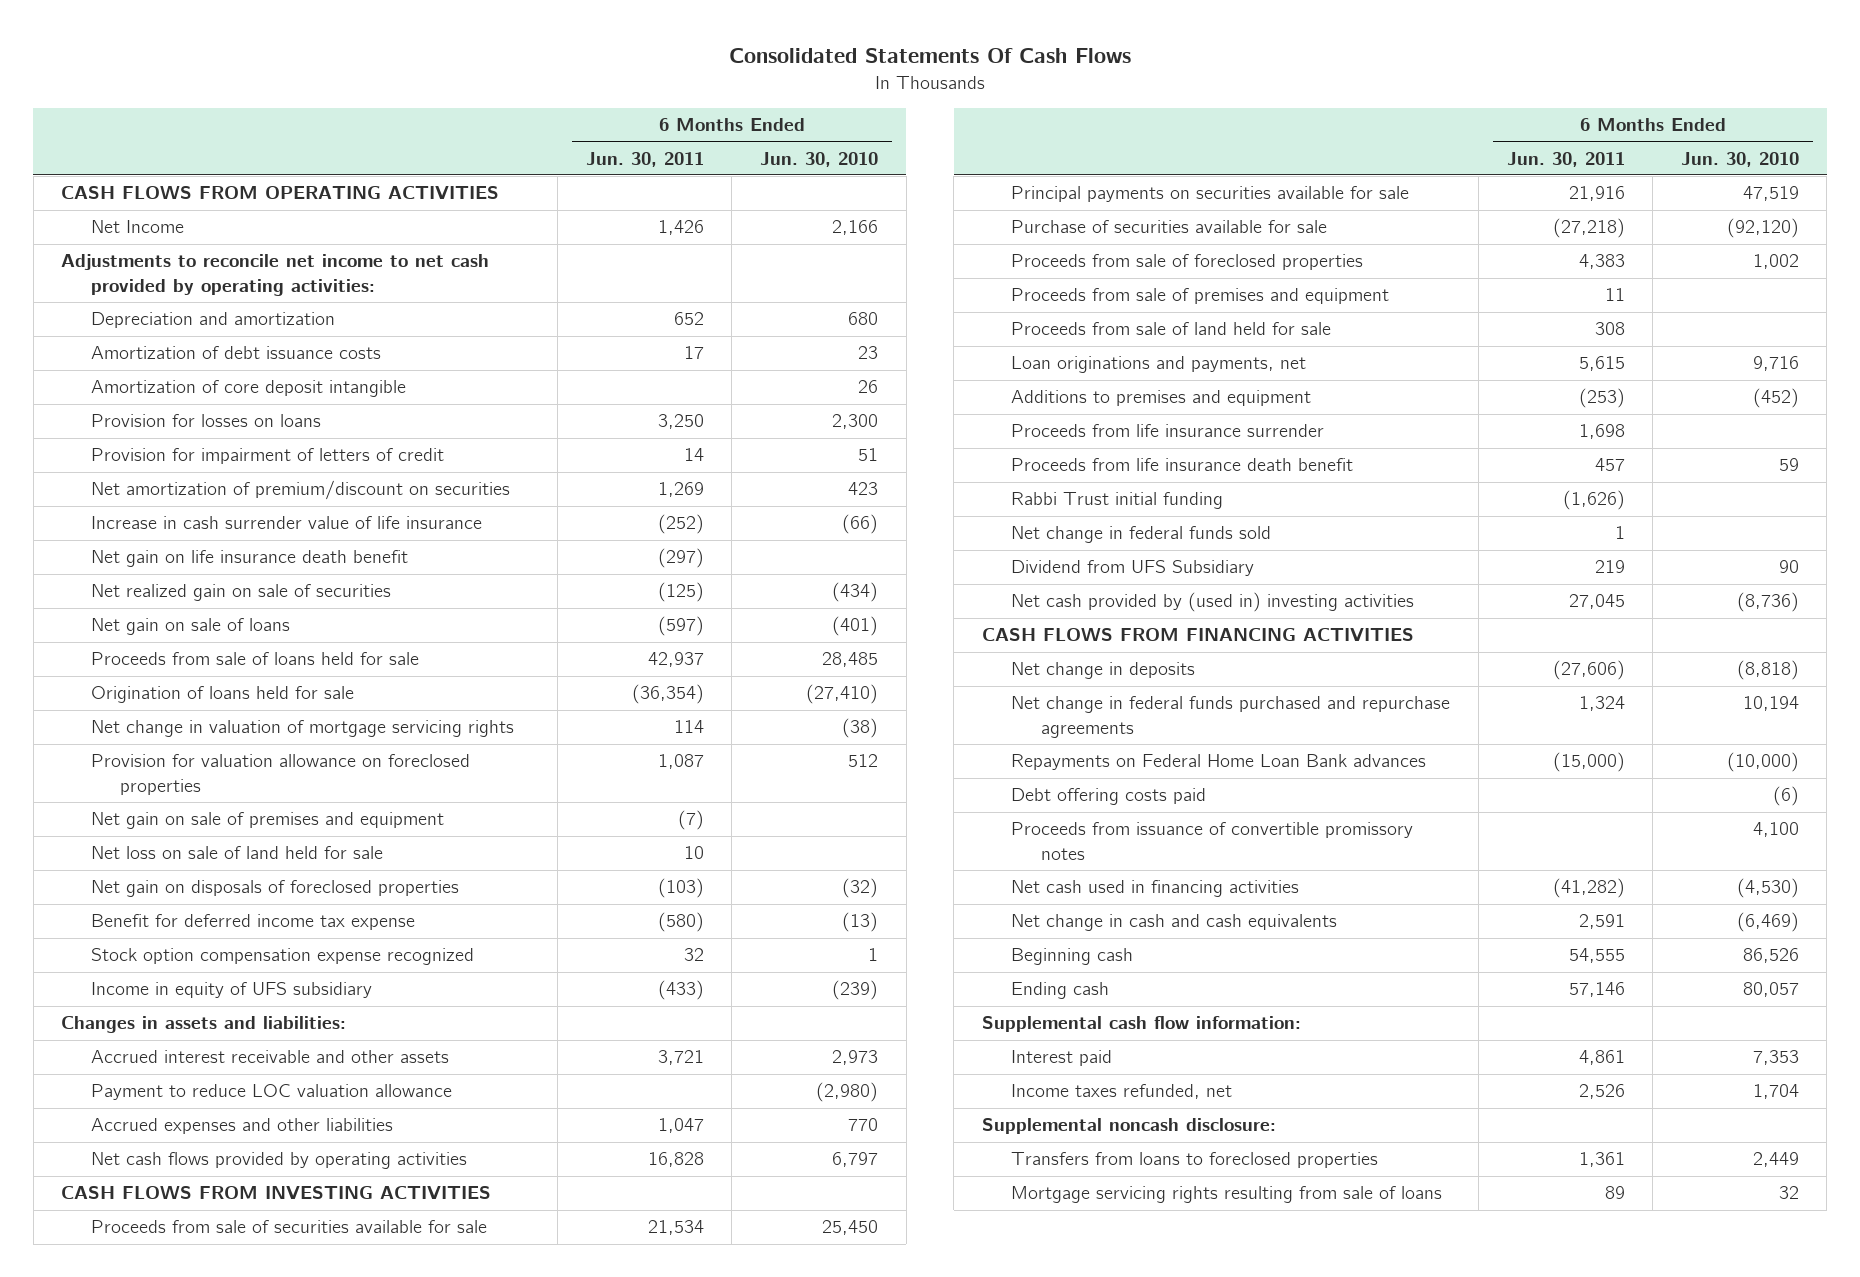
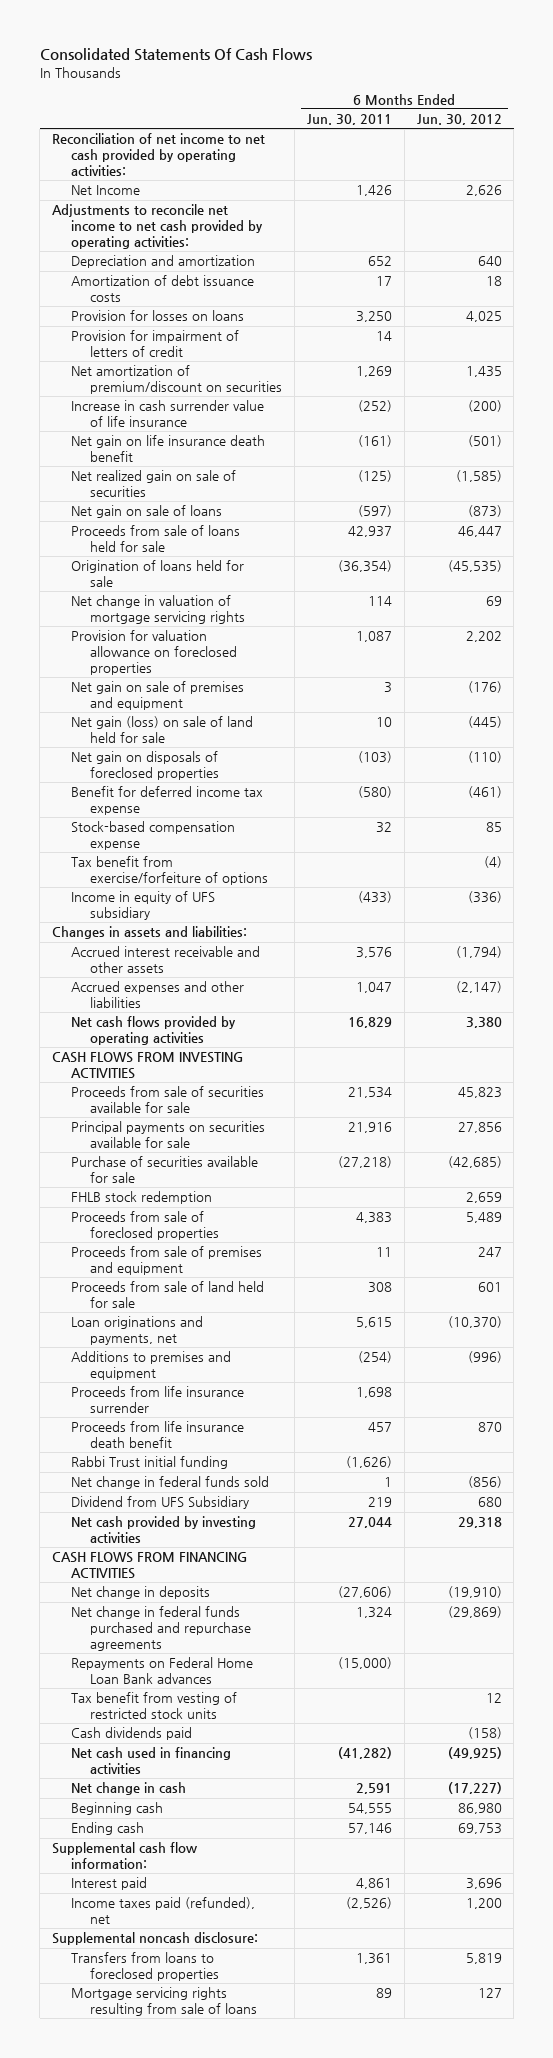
- | 6 Months Ended Jun. 30, 2011 | 6 Months Ended Jun. 30, 2010
+ | 6 Months Ended Jun. 30, 2011 | 6 Months Ended Jun. 30, 2012
- CASH FLOWS FROM OPERATING ACTIVITIES
+ Reconciliation of net income to net cash provided by operating activities:
- Amortization of core deposit intangible | | 26
- Net gain on life insurance death benefit | (297) |
+ Net gain on life insurance death benefit | (161) | (501)
- Net gain on sale of premises and equipment | (7) |
- Net loss on sale of land held for sale | 10 |
+ Net gain on sale of premises and equipment | 3 | (176)
+ Net gain (loss) on sale of land held for sale | 10 | (445)
- Stock option compensation expense recognized | 32 | 1
+ Stock-based compensation expense | 32 | 85
+ Tax benefit from exercise/forfeiture of options | | (4)
- Accrued interest receivable and other assets | 3,721 | 2,973
- Payment to reduce LOC valuation allowance | | (2,980)
+ Accrued interest receivable and other assets | 3,576 | (1,794)
- Net cash flows provided by operating activities | 16,828 | 6,797
+ Net cash flows provided by operating activities | 16,829 | 3,380
+ FHLB stock redemption | | 2,659
- Additions to premises and equipment | (253) | (452)
+ Additions to premises and equipment | (254) | (996)
- Net cash provided by (used in) investing activities | 27,045 | (8,736)
+ Net cash provided by investing activities | 27,044 | 29,318
- Debt offering costs paid | | (6)
- Proceeds from issuance of convertible promissory notes | | 4,100
+ Tax benefit from vesting of restricted stock units | | 12
+ Cash dividends paid | | (158)
- Net change in cash and cash equivalents | 2,591 | (6,469)
+ Net change in cash | 2,591 | (17,227)
- Income taxes refunded, net | 2,526 | 1,704
+ Income taxes paid (refunded), net | (2,526) | 1,200

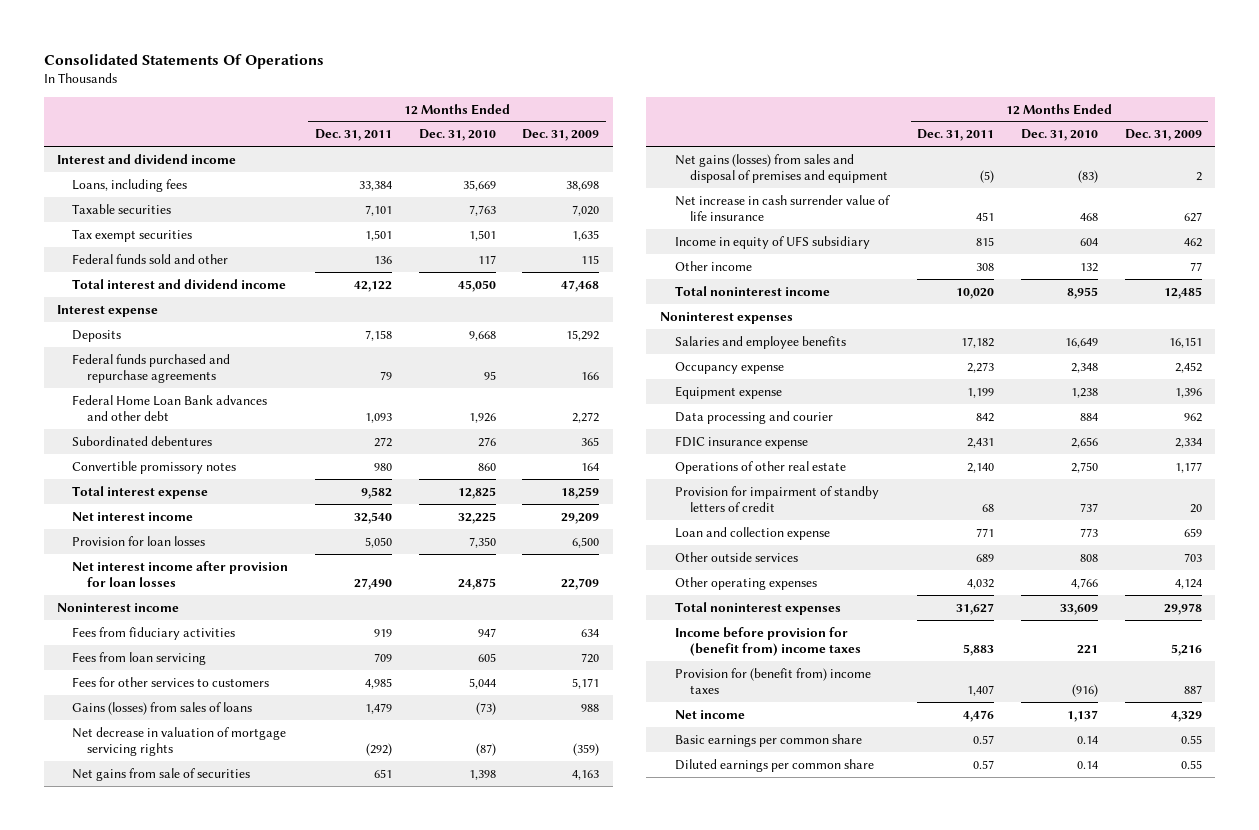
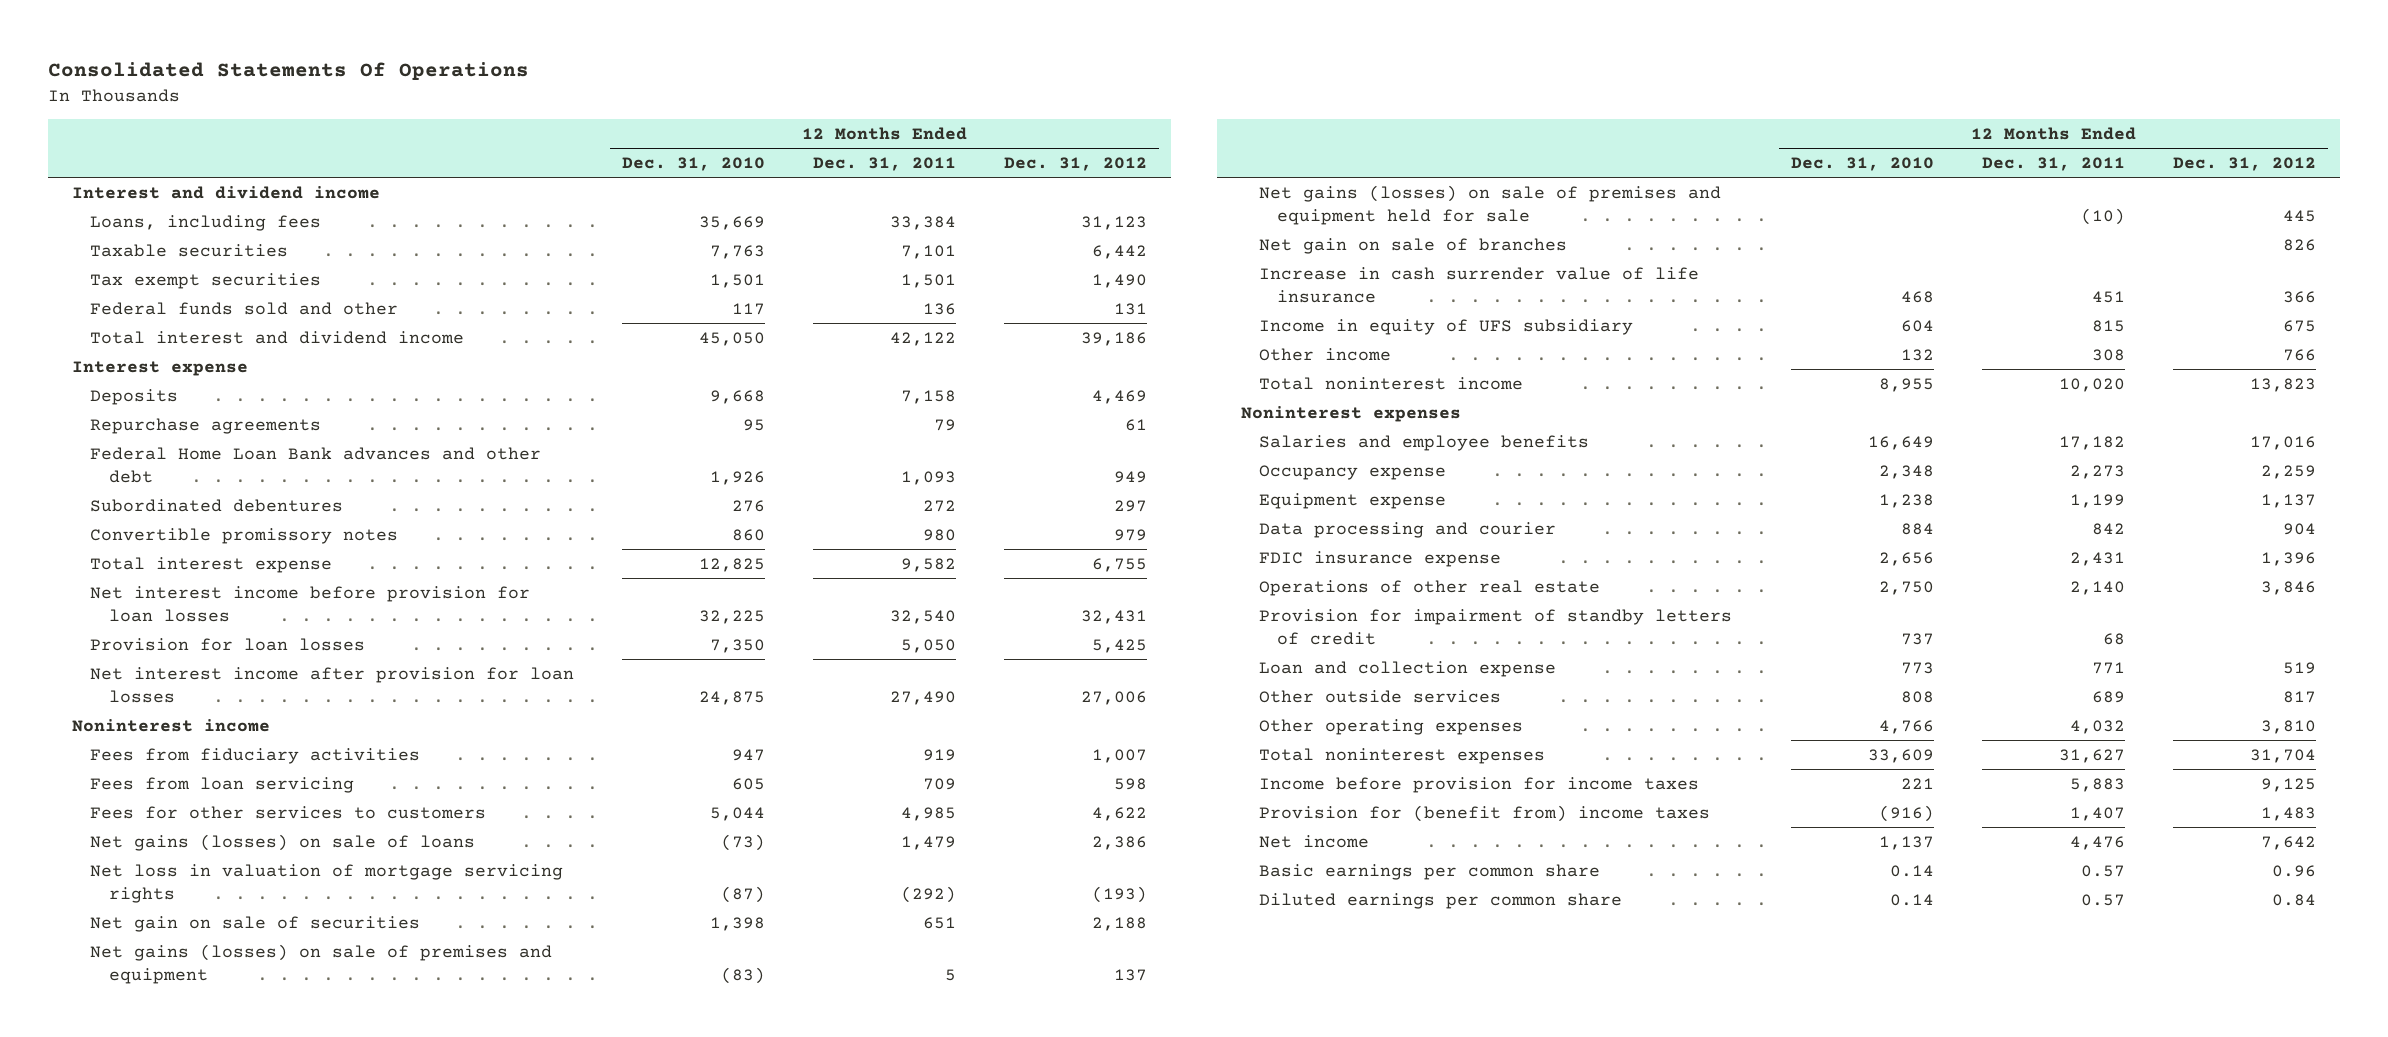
- | 12 Months Ended Dec. 31, 2011 | 12 Months Ended Dec. 31, 2010 | 12 Months Ended Dec. 31, 2009
+ | 12 Months Ended Dec. 31, 2010 | 12 Months Ended Dec. 31, 2011 | 12 Months Ended Dec. 31, 2012
- Federal funds purchased and repurchase agreements | 79 | 95 | 166
+ Repurchase agreements | 95 | 79 | 61
- Net interest income | 32,540 | 32,225 | 29,209
+ Net interest income before provision for loan losses | 32,225 | 32,540 | 32,431
- Gains (losses) from sales of loans | 1,479 | (73) | 988
- Net decrease in valuation of mortgage servicing rights | (292) | (87) | (359)
- Net gains from sale of securities | 651 | 1,398 | 4,163
- Net gains (losses) from sales and disposal of premises and equipment | (5) | (83) | 2
- Net increase in cash surrender value of life insurance | 451 | 468 | 627
+ Net gains (losses) on sale of loans | (73) | 1,479 | 2,386
+ Net loss in valuation of mortgage servicing rights | (87) | (292) | (193)
+ Net gain on sale of securities | 1,398 | 651 | 2,188
+ Net gains (losses) on sale of premises and equipment | (83) | 5 | 137
+ Net gains (losses) on sale of premises and equipment held for sale | | (10) | 445
+ Net gain on sale of branches | | | 826
+ Increase in cash surrender value of life insurance | 468 | 451 | 366
- Income before provision for (benefit from) income taxes | 5,883 | 221 | 5,216
+ Income before provision for income taxes | 221 | 5,883 | 9,125

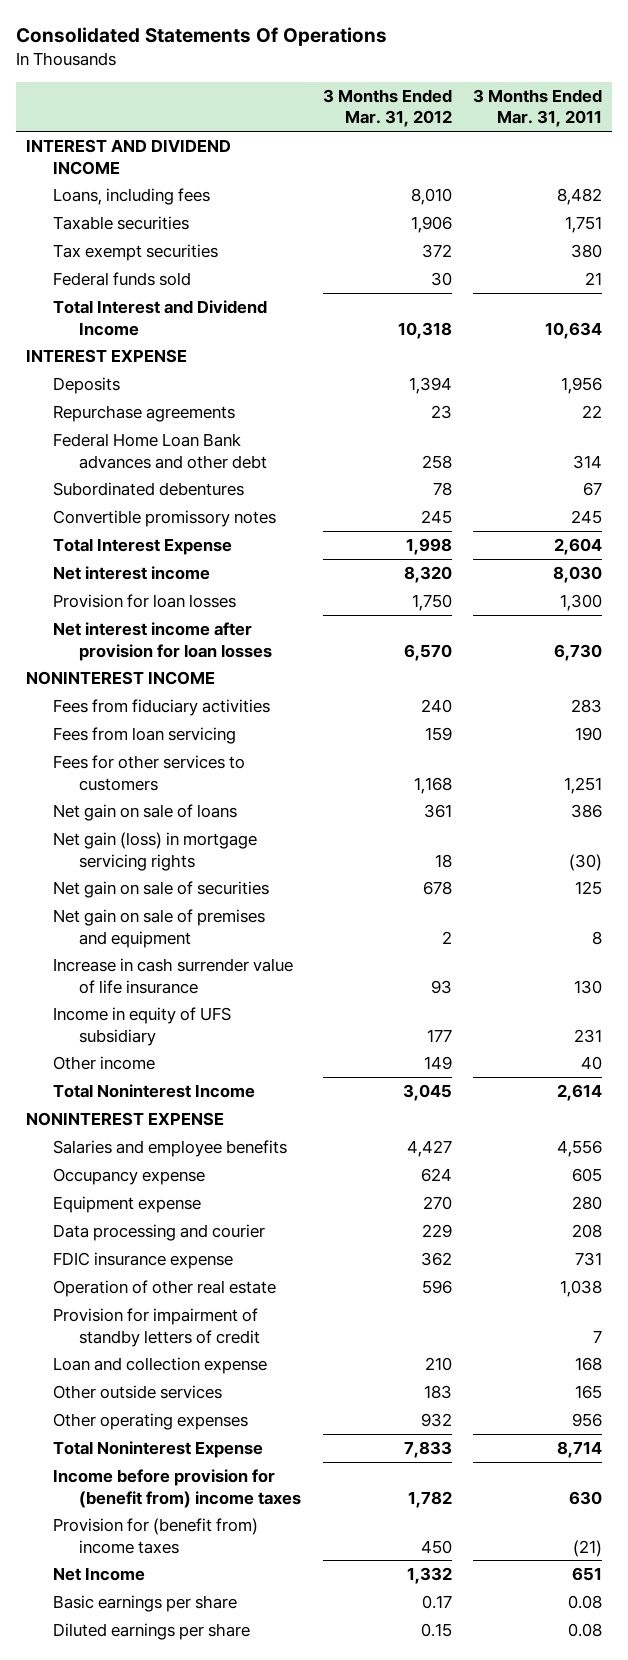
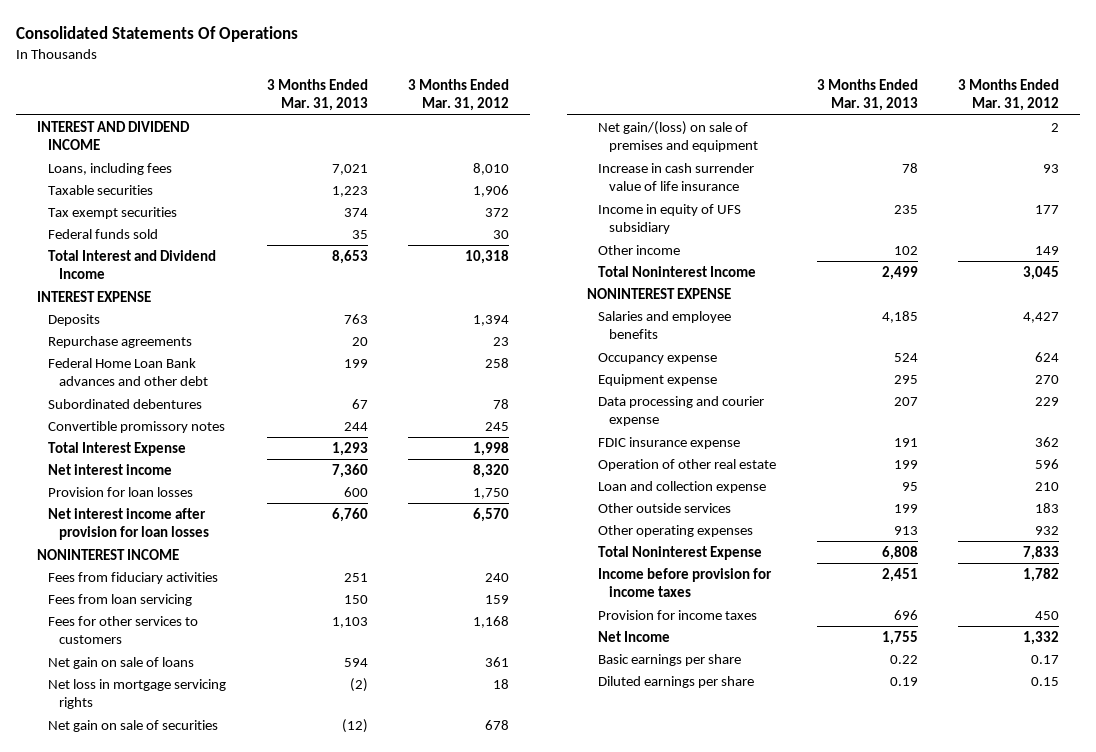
- | 3 Months Ended Mar. 31, 2012 | 3 Months Ended Mar. 31, 2011
+ | 3 Months Ended Mar. 31, 2013 | 3 Months Ended Mar. 31, 2012
- Net gain (loss) in mortgage servicing rights | 18 | (30)
+ Net loss in mortgage servicing rights | (2) | 18
- Net gain on sale of premises and equipment | 2 | 8
+ Net gain/(loss) on sale of premises and equipment | | 2
- Data processing and courier | 229 | 208
+ Data processing and courier expense | 207 | 229
- Provision for impairment of standby letters of credit | | 7
- Income before provision for (benefit from) income taxes | 1,782 | 630
- Provision for (benefit from) income taxes | 450 | (21)
+ Income before provision for income taxes | 2,451 | 1,782
+ Provision for income taxes | 696 | 450

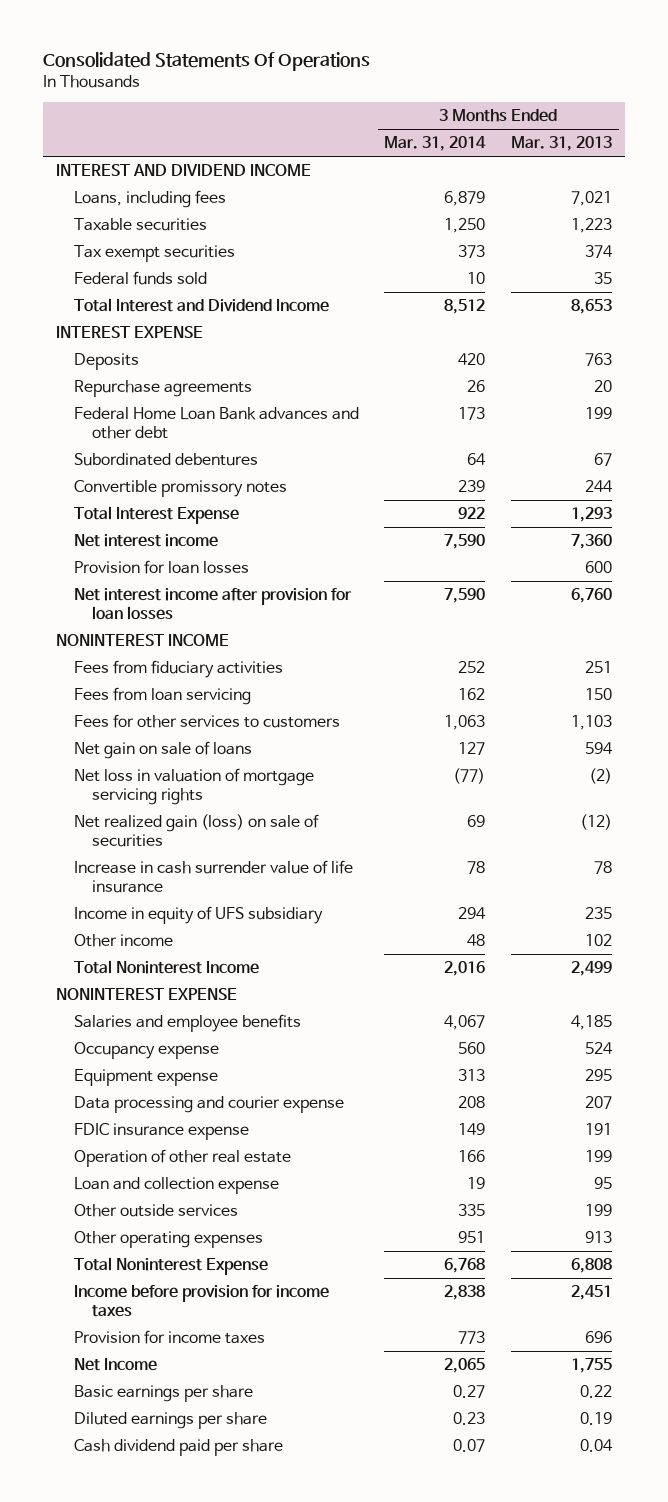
- | 3 Months Ended Mar. 31, 2013 | 3 Months Ended Mar. 31, 2012
+ | 3 Months Ended Mar. 31, 2014 | 3 Months Ended Mar. 31, 2013
- Net loss in mortgage servicing rights | (2) | 18
- Net gain on sale of securities | (12) | 678
- Net gain/(loss) on sale of premises and equipment | | 2
+ Net loss in valuation of mortgage servicing rights | (77) | (2)
+ Net realized gain (loss) on sale of securities | 69 | (12)
+ Cash dividend paid per share | 0.07 | 0.04

